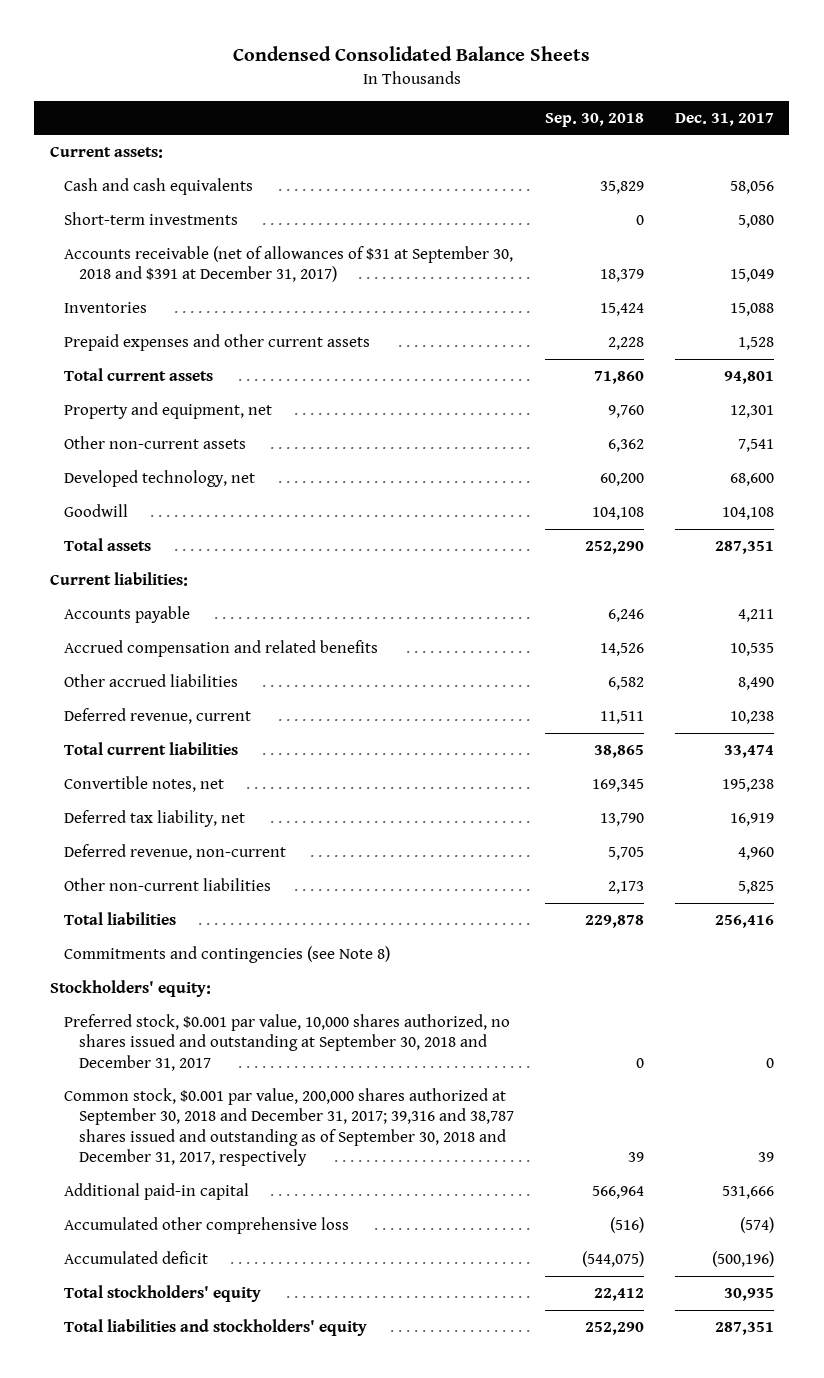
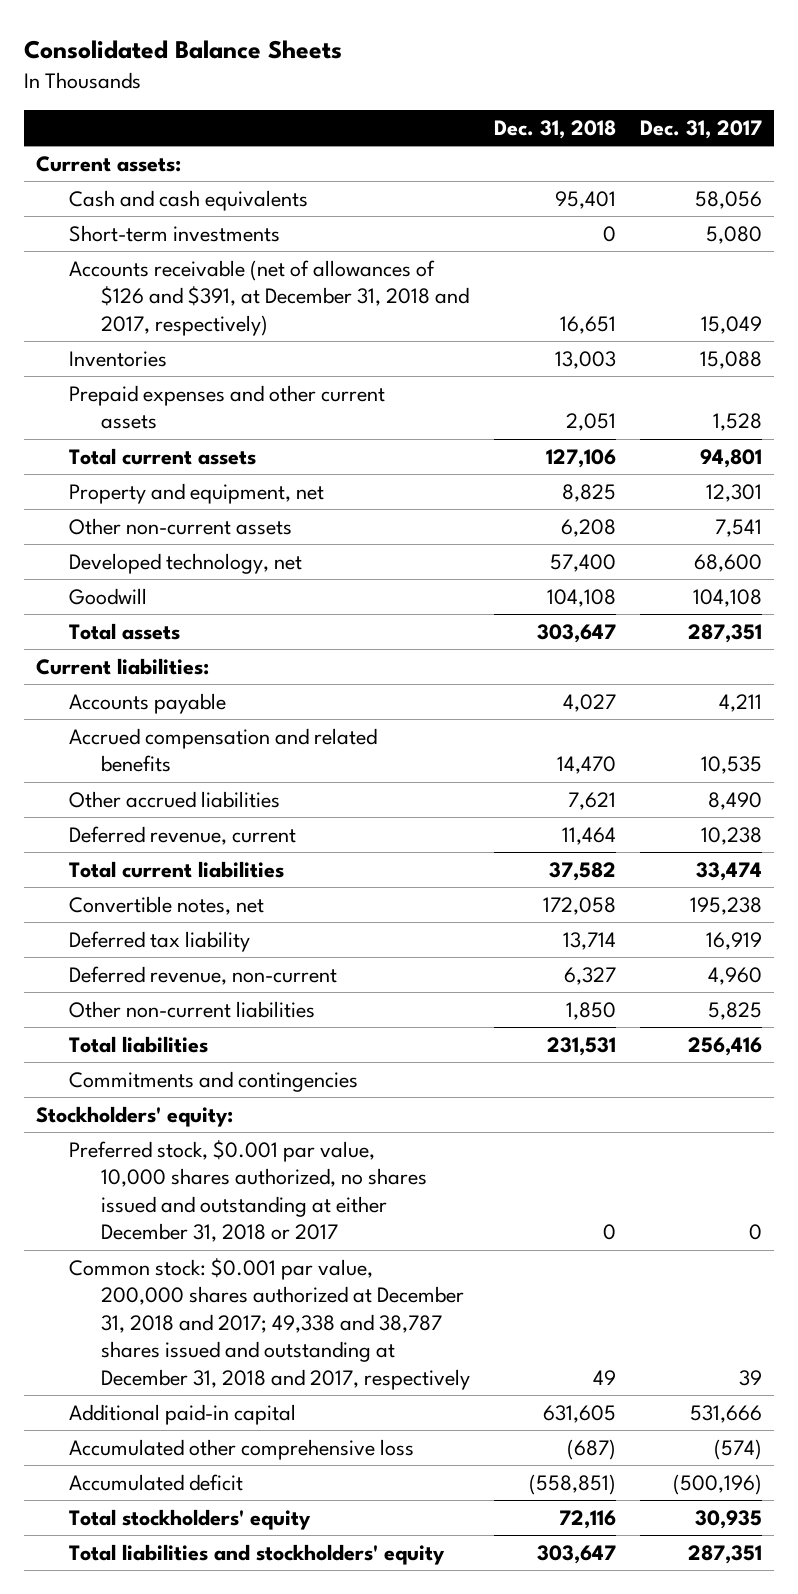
- Condensed Consolidated Balance Sheets
+ Consolidated Balance Sheets
- | Sep. 30, 2018 | Dec. 31, 2017
+ | Dec. 31, 2018 | Dec. 31, 2017
- Accounts receivable (net of allowances of $31 at September 30, 2018 and $391 at December 31, 2017) | 18,379 | 15,049
+ Accounts receivable (net of allowances of $126 and $391, at December 31, 2018 and 2017, respectively) | 16,651 | 15,049
- Deferred tax liability, net | 13,790 | 16,919
+ Deferred tax liability | 13,714 | 16,919
- Commitments and contingencies (see Note 8)
+ Commitments and contingencies
- Preferred stock, $0.001 par value, 10,000 shares authorized, no shares issued and outstanding at September 30, 2018 and December 31, 2017 | 0 | 0
- Common stock, $0.001 par value, 200,000 shares authorized at September 30, 2018 and December 31, 2017; 39,316 and 38,787 shares issued and outstanding as of September 30, 2018 and December 31, 2017, respectively | 39 | 39
+ Preferred stock, $0.001 par value, 10,000 shares authorized, no shares issued and outstanding at either December 31, 2018 or 2017 | 0 | 0
+ Common stock: $0.001 par value, 200,000 shares authorized at December 31, 2018 and 2017; 49,338 and 38,787 shares issued and outstanding at December 31, 2018 and 2017, respectively | 49 | 39

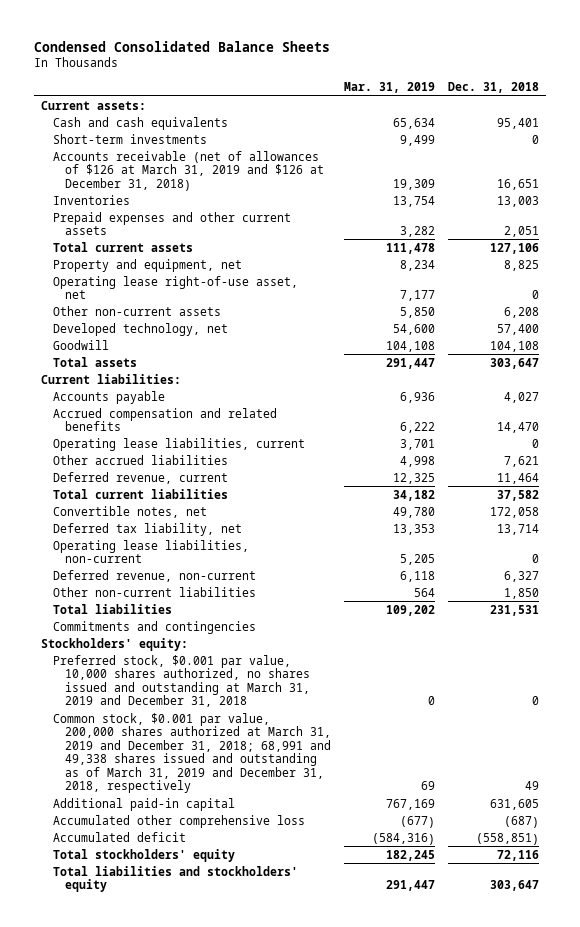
- Consolidated Balance Sheets
+ Condensed Consolidated Balance Sheets
- | Dec. 31, 2018 | Dec. 31, 2017
+ | Mar. 31, 2019 | Dec. 31, 2018
- Accounts receivable (net of allowances of $126 and $391, at December 31, 2018 and 2017, respectively) | 16,651 | 15,049
+ Accounts receivable (net of allowances of $126 at March 31, 2019 and $126 at December 31, 2018) | 19,309 | 16,651
+ Operating lease right-of-use asset, net | 7,177 | 0
+ Operating lease liabilities, current | 3,701 | 0
- Deferred tax liability | 13,714 | 16,919
+ Deferred tax liability, net | 13,353 | 13,714
+ Operating lease liabilities, non-current | 5,205 | 0
- Preferred stock, $0.001 par value, 10,000 shares authorized, no shares issued and outstanding at either December 31, 2018 or 2017 | 0 | 0
- Common stock: $0.001 par value, 200,000 shares authorized at December 31, 2018 and 2017; 49,338 and 38,787 shares issued and outstanding at December 31, 2018 and 2017, respectively | 49 | 39
+ Preferred stock, $0.001 par value, 10,000 shares authorized, no shares issued and outstanding at March 31, 2019 and December 31, 2018 | 0 | 0
+ Common stock, $0.001 par value, 200,000 shares authorized at March 31, 2019 and December 31, 2018; 68,991 and 49,338 shares issued and outstanding as of March 31, 2019 and December 31, 2018, respectively | 69 | 49

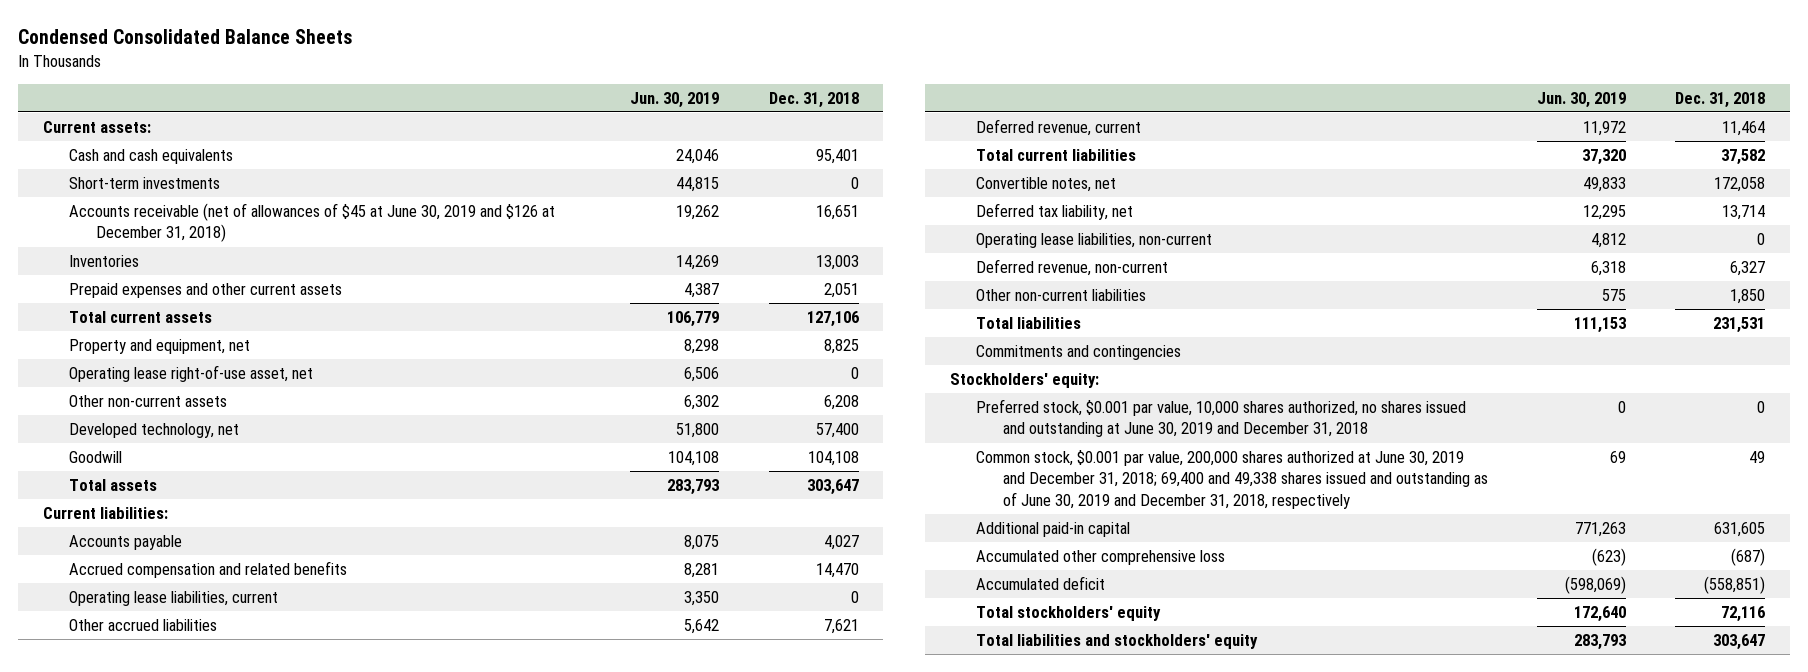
- | Mar. 31, 2019 | Dec. 31, 2018
+ | Jun. 30, 2019 | Dec. 31, 2018
- Accounts receivable (net of allowances of $126 at March 31, 2019 and $126 at December 31, 2018) | 19,309 | 16,651
+ Accounts receivable (net of allowances of $45 at June 30, 2019 and $126 at December 31, 2018) | 19,262 | 16,651
- Preferred stock, $0.001 par value, 10,000 shares authorized, no shares issued and outstanding at March 31, 2019 and December 31, 2018 | 0 | 0
- Common stock, $0.001 par value, 200,000 shares authorized at March 31, 2019 and December 31, 2018; 68,991 and 49,338 shares issued and outstanding as of March 31, 2019 and December 31, 2018, respectively | 69 | 49
+ Preferred stock, $0.001 par value, 10,000 shares authorized, no shares issued and outstanding at June 30, 2019 and December 31, 2018 | 0 | 0
+ Common stock, $0.001 par value, 200,000 shares authorized at June 30, 2019 and December 31, 2018; 69,400 and 49,338 shares issued and outstanding as of June 30, 2019 and December 31, 2018, respectively | 69 | 49

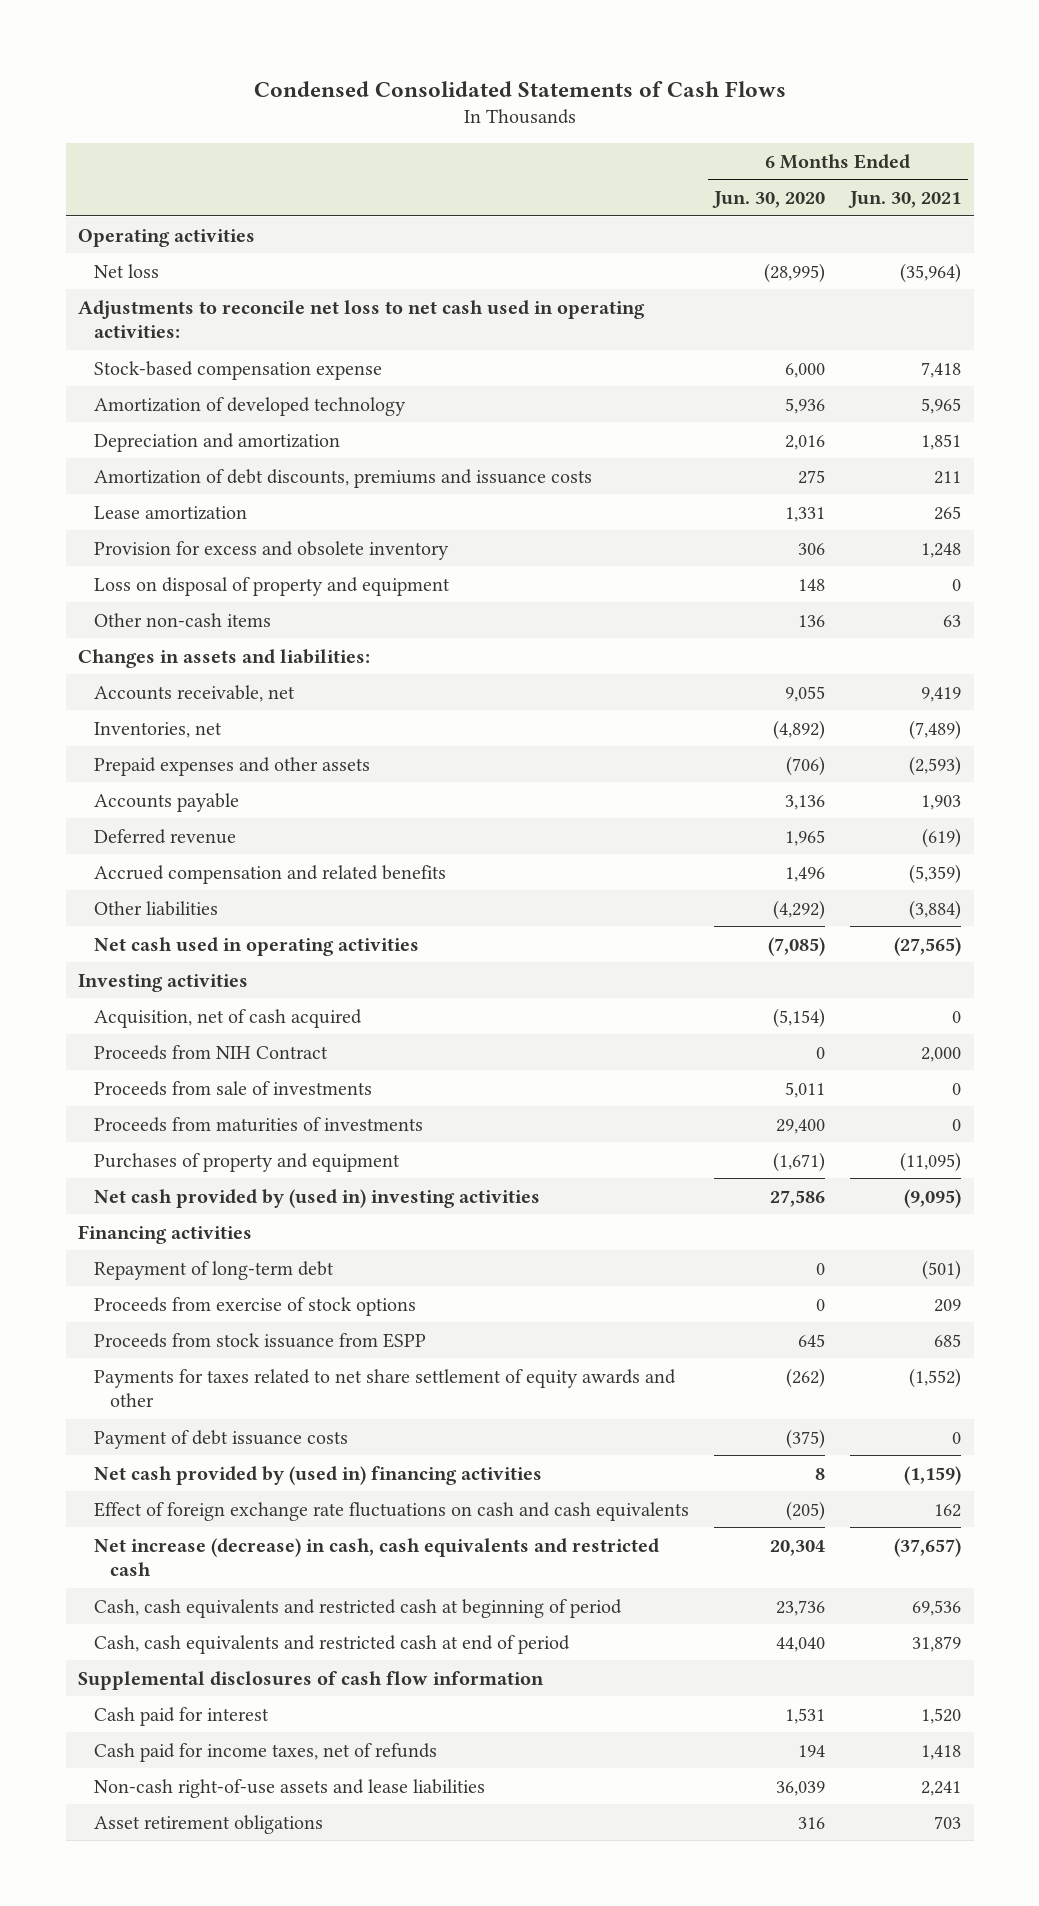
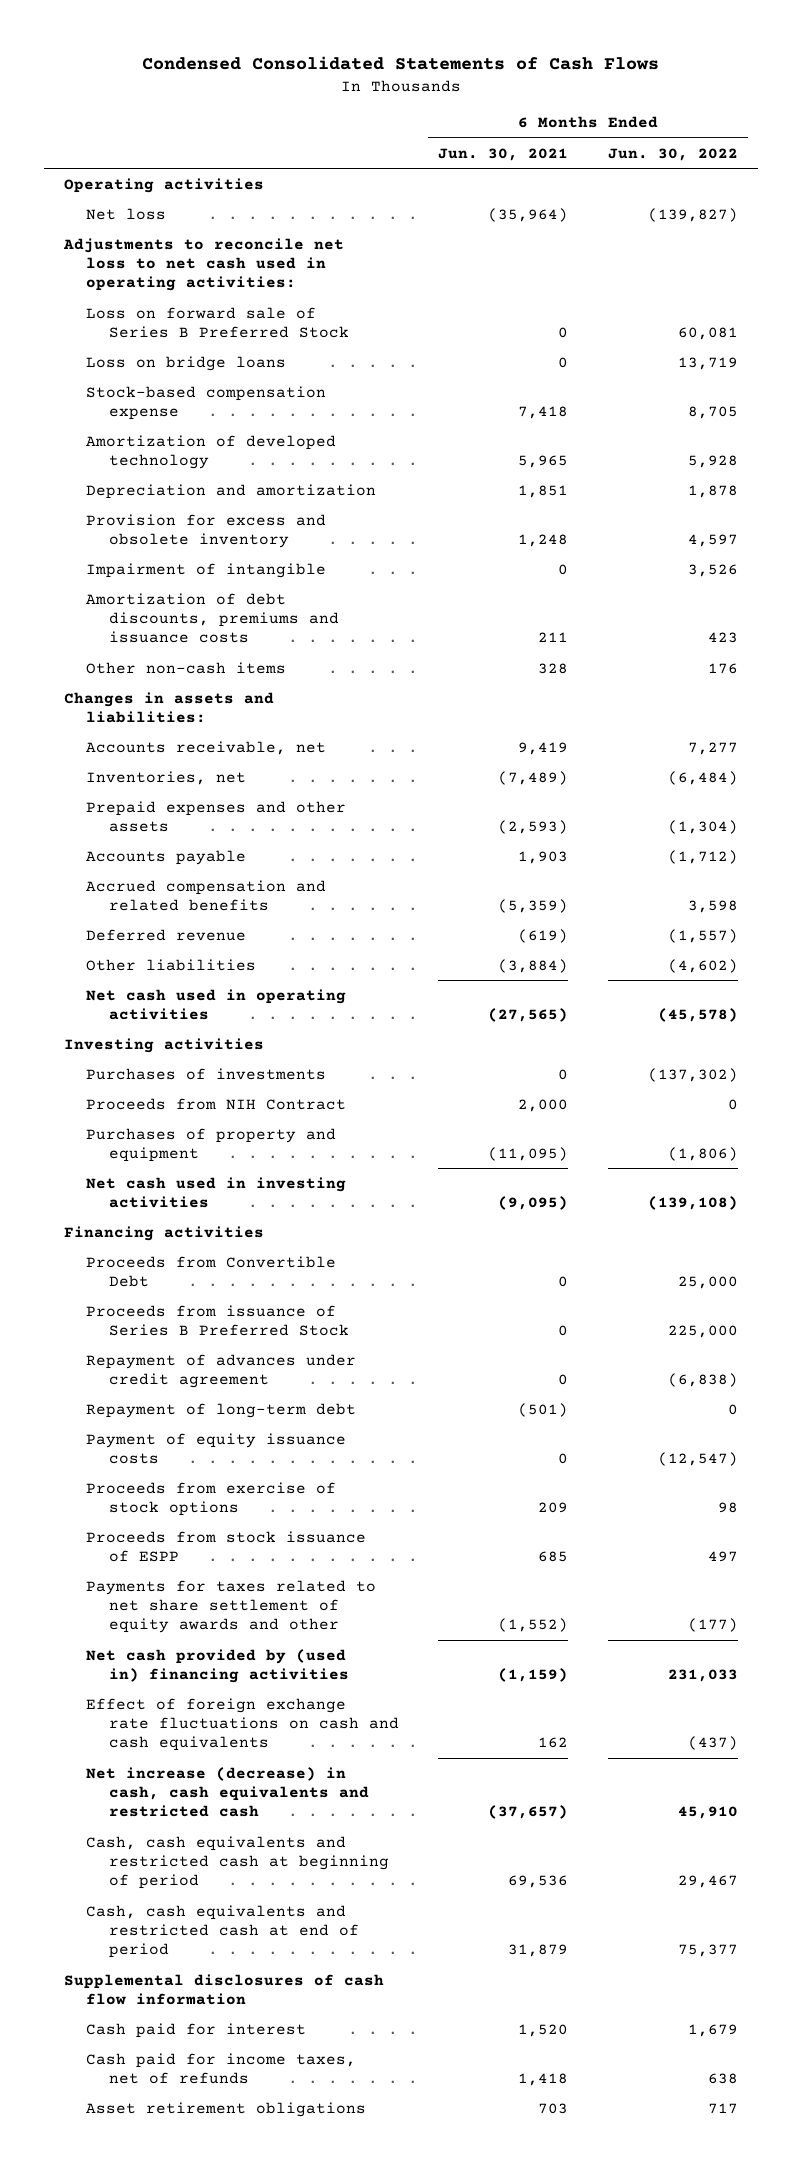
- | 6 Months Ended Jun. 30, 2020 | 6 Months Ended Jun. 30, 2021
+ | 6 Months Ended Jun. 30, 2021 | 6 Months Ended Jun. 30, 2022
+ Loss on forward sale of Series B Preferred Stock | 0 | 60,081
+ Loss on bridge loans | 0 | 13,719
- Lease amortization | 1,331 | 265
- Loss on disposal of property and equipment | 148 | 0
- Other non-cash items | 136 | 63
+ Impairment of intangible | 0 | 3,526
moved down: Amortization of debt discounts, premiums and issuance costs | 211 | 423
+ Other non-cash items | 328 | 176
moved down: Deferred revenue | (619) | (1,557)
- Acquisition, net of cash acquired | (5,154) | 0
+ Purchases of investments | 0 | (137,302)
- Proceeds from sale of investments | 5,011 | 0
- Proceeds from maturities of investments | 29,400 | 0
- Net cash provided by (used in) investing activities | 27,586 | (9,095)
+ Net cash used in investing activities | (9,095) | (139,108)
+ Proceeds from Convertible Debt | 0 | 25,000
+ Proceeds from issuance of Series B Preferred Stock | 0 | 225,000
+ Repayment of advances under credit agreement | 0 | (6,838)
+ Payment of equity issuance costs | 0 | (12,547)
- Proceeds from stock issuance from ESPP | 645 | 685
+ Proceeds from stock issuance of ESPP | 685 | 497
- Payment of debt issuance costs | (375) | 0
- Non-cash right-of-use assets and lease liabilities | 36,039 | 2,241

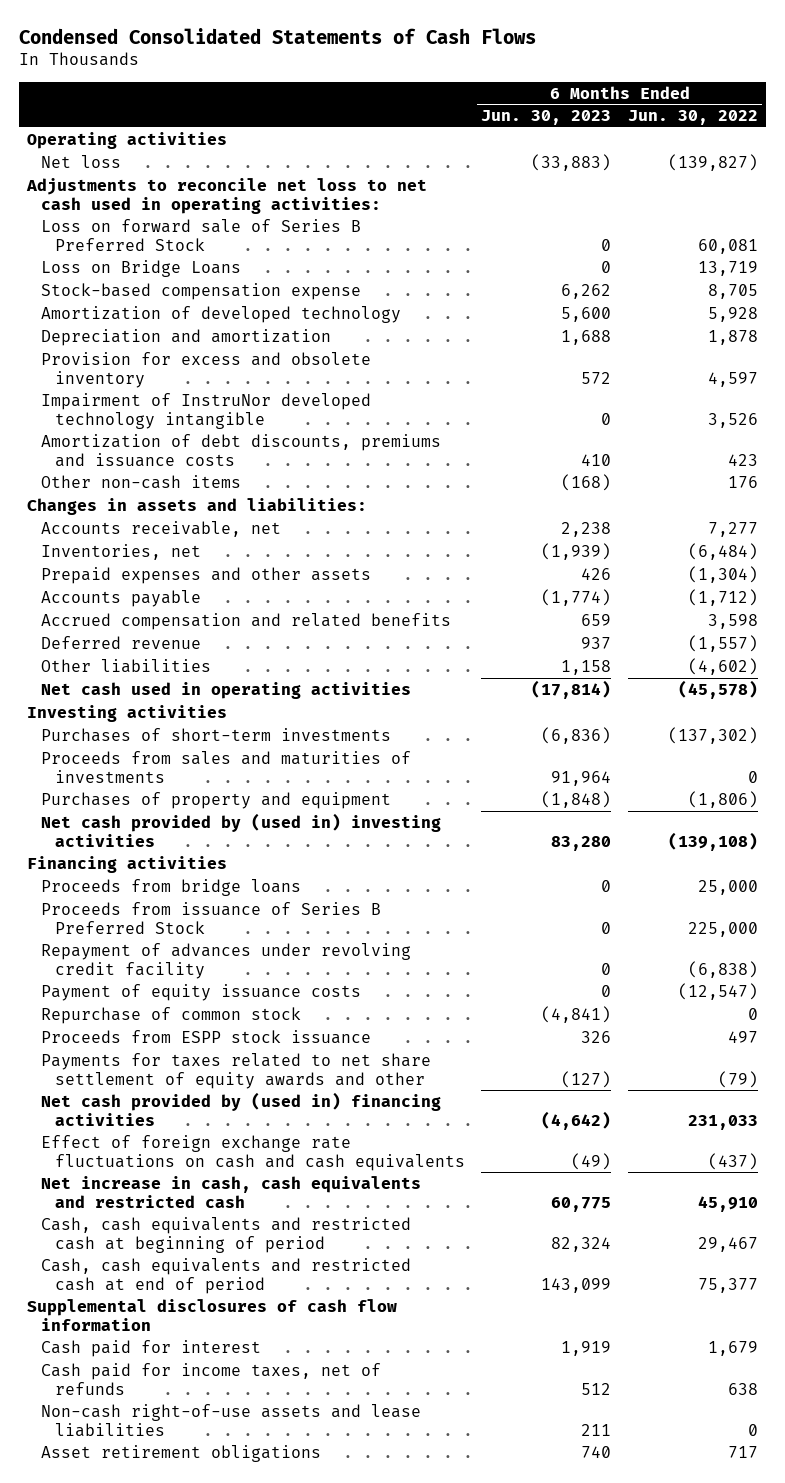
- | 6 Months Ended Jun. 30, 2021 | 6 Months Ended Jun. 30, 2022
+ | 6 Months Ended Jun. 30, 2023 | 6 Months Ended Jun. 30, 2022
- Loss on bridge loans | 0 | 13,719
+ Loss on Bridge Loans | 0 | 13,719
- Impairment of intangible | 0 | 3,526
+ Impairment of InstruNor developed technology intangible | 0 | 3,526
- Purchases of investments | 0 | (137,302)
- Proceeds from NIH Contract | 2,000 | 0
+ Purchases of short-term investments | (6,836) | (137,302)
+ Proceeds from sales and maturities of investments | 91,964 | 0
- Net cash used in investing activities | (9,095) | (139,108)
+ Net cash provided by (used in) investing activities | 83,280 | (139,108)
- Proceeds from Convertible Debt | 0 | 25,000
+ Proceeds from bridge loans | 0 | 25,000
- Repayment of advances under credit agreement | 0 | (6,838)
- Repayment of long-term debt | (501) | 0
+ Repayment of advances under revolving credit facility | 0 | (6,838)
- Proceeds from exercise of stock options | 209 | 98
- Proceeds from stock issuance of ESPP | 685 | 497
- Payments for taxes related to net share settlement of equity awards and other | (1,552) | (177)
+ Repurchase of common stock | (4,841) | 0
+ Proceeds from ESPP stock issuance | 326 | 497
+ Payments for taxes related to net share settlement of equity awards and other | (127) | (79)
- Net increase (decrease) in cash, cash equivalents and restricted cash | (37,657) | 45,910
+ Net increase in cash, cash equivalents and restricted cash | 60,775 | 45,910
+ Non-cash right-of-use assets and lease liabilities | 211 | 0

